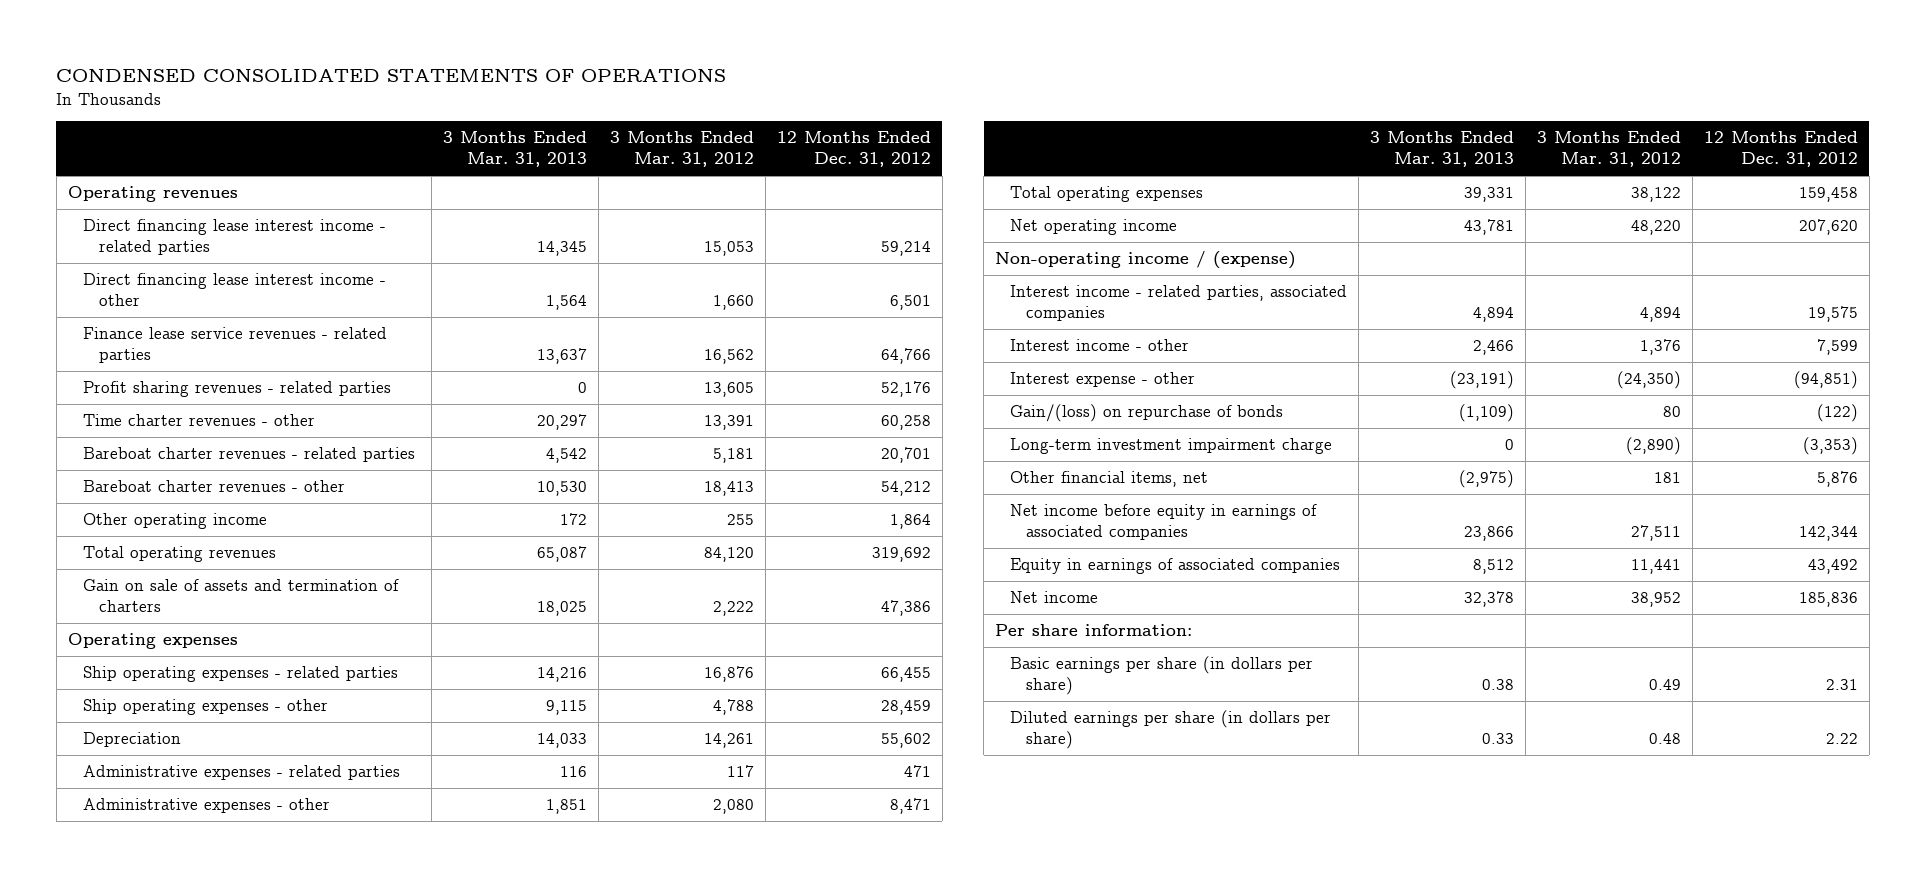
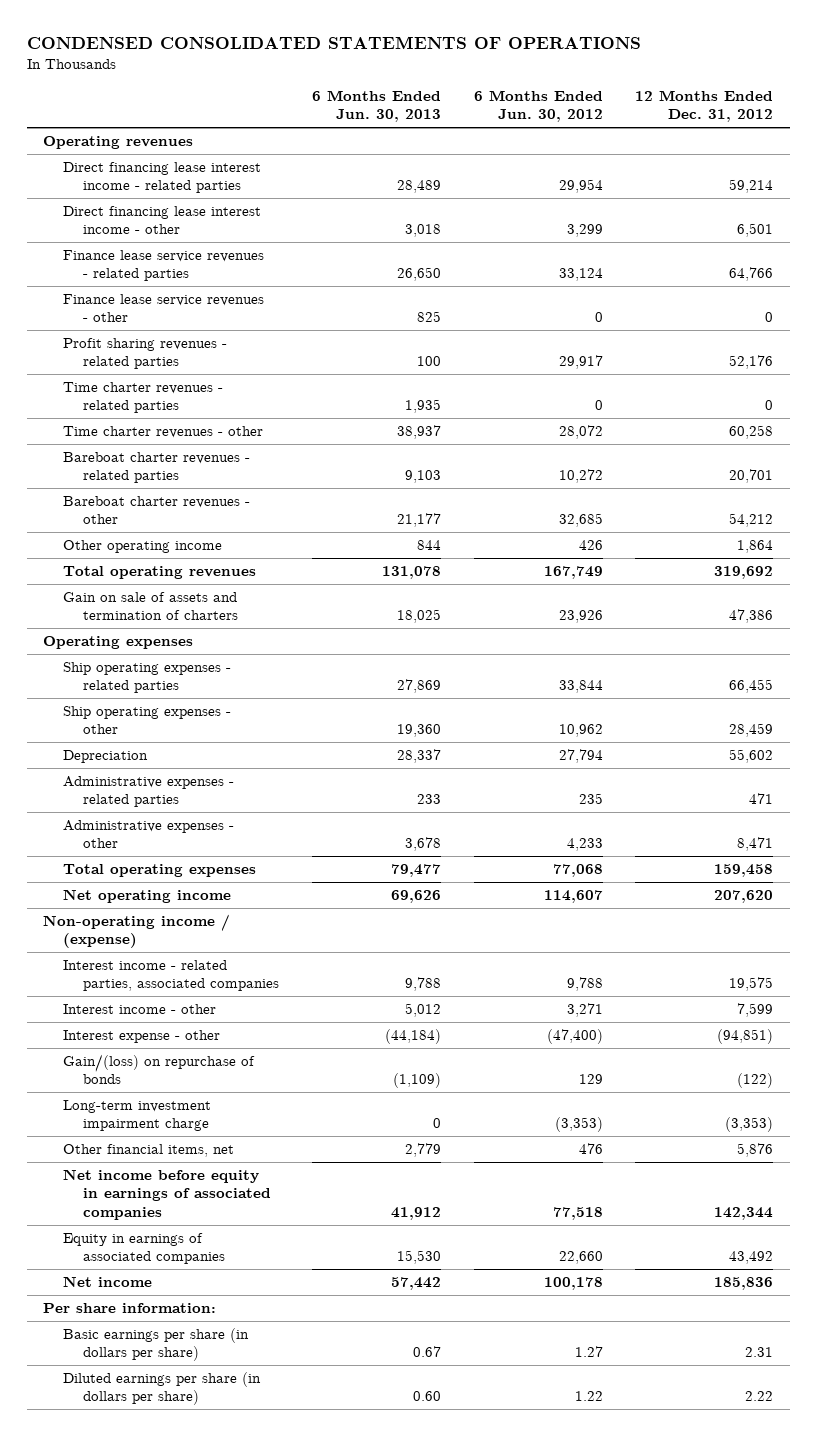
- | 3 Months Ended Mar. 31, 2013 | 3 Months Ended Mar. 31, 2012 | 12 Months Ended Dec. 31, 2012
+ | 6 Months Ended Jun. 30, 2013 | 6 Months Ended Jun. 30, 2012 | 12 Months Ended Dec. 31, 2012
+ Finance lease service revenues - other | 825 | 0 | 0
+ Time charter revenues - related parties | 1,935 | 0 | 0

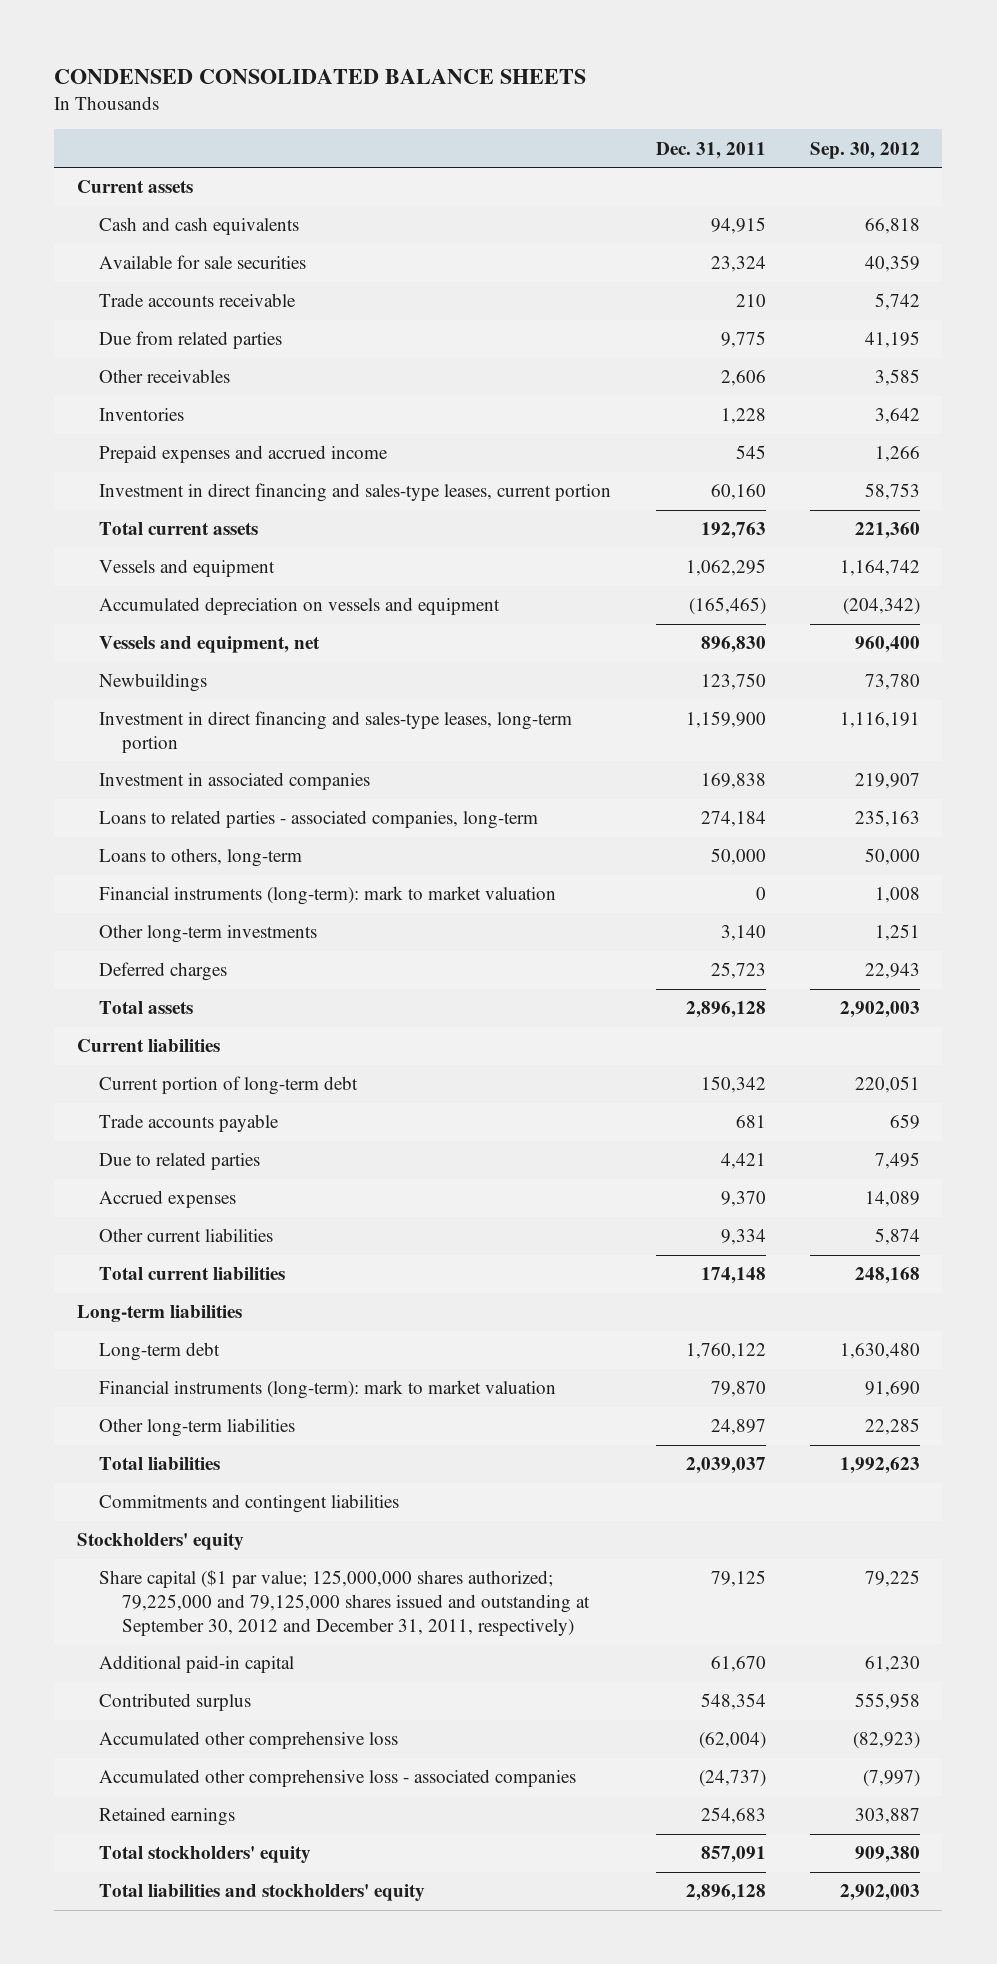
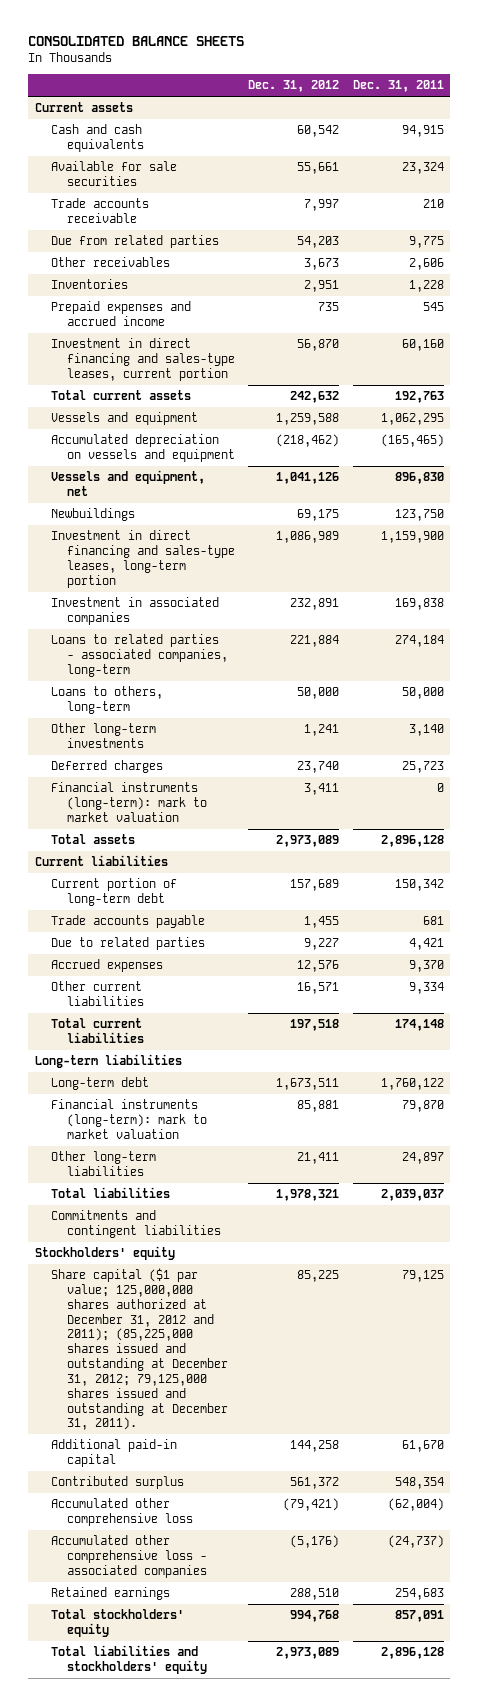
- CONDENSED CONSOLIDATED BALANCE SHEETS
+ CONSOLIDATED BALANCE SHEETS
- | Dec. 31, 2011 | Sep. 30, 2012
+ | Dec. 31, 2012 | Dec. 31, 2011
moved down: Financial instruments (long-term): mark to market valuation | 3,411 | 0
- Share capital ($1 par value; 125,000,000 shares authorized; 79,225,000 and 79,125,000 shares issued and outstanding at September 30, 2012 and December 31, 2011, respectively) | 79,125 | 79,225
+ Share capital ($1 par value; 125,000,000 shares authorized at December 31, 2012 and 2011); (85,225,000 shares issued and outstanding at December 31, 2012; 79,125,000 shares issued and outstanding at December 31, 2011). | 85,225 | 79,125

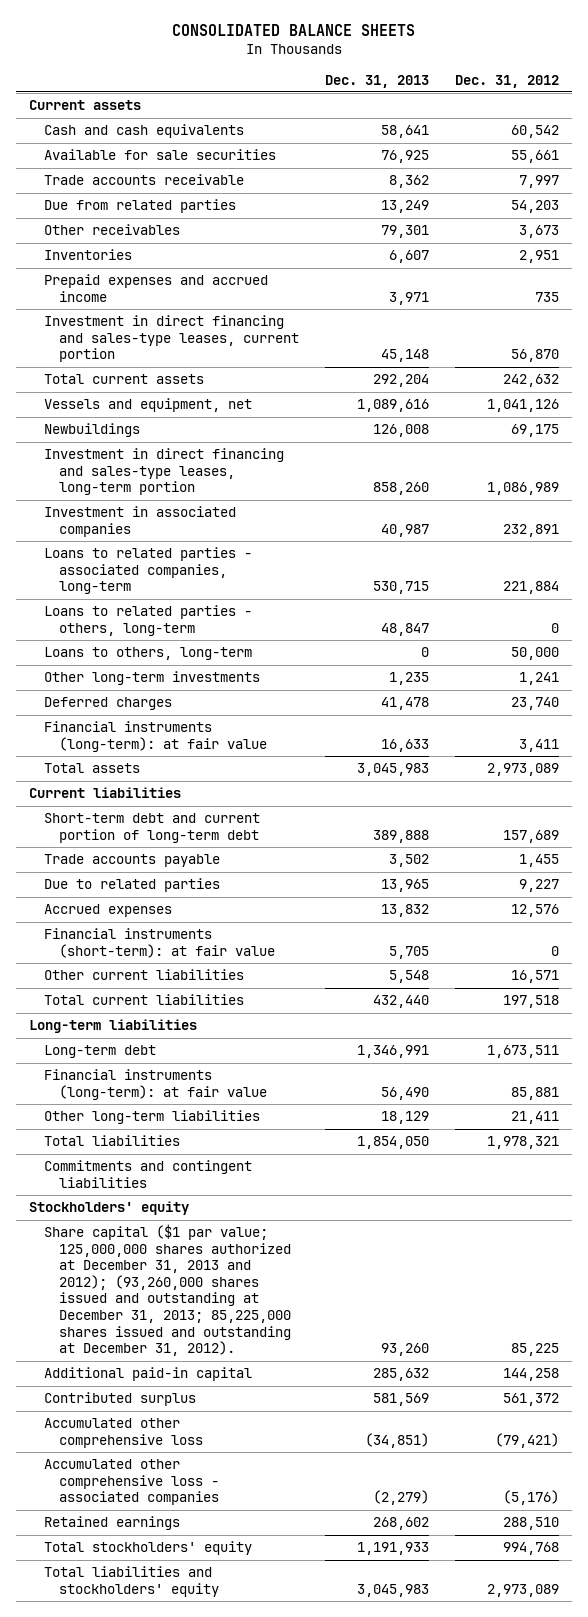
- | Dec. 31, 2012 | Dec. 31, 2011
+ | Dec. 31, 2013 | Dec. 31, 2012
- Vessels and equipment | 1,259,588 | 1,062,295
- Accumulated depreciation on vessels and equipment | (218,462) | (165,465)
+ Loans to related parties - others, long-term | 48,847 | 0
- Financial instruments (long-term): mark to market valuation | 3,411 | 0
+ Financial instruments (long-term): at fair value | 16,633 | 3,411
- Current portion of long-term debt | 157,689 | 150,342
+ Short-term debt and current portion of long-term debt | 389,888 | 157,689
+ Financial instruments (short-term): at fair value | 5,705 | 0
- Financial instruments (long-term): mark to market valuation | 85,881 | 79,870
+ Financial instruments (long-term): at fair value | 56,490 | 85,881
- Share capital ($1 par value; 125,000,000 shares authorized at December 31, 2012 and 2011); (85,225,000 shares issued and outstanding at December 31, 2012; 79,125,000 shares issued and outstanding at December 31, 2011). | 85,225 | 79,125
+ Share capital ($1 par value; 125,000,000 shares authorized at December 31, 2013 and 2012); (93,260,000 shares issued and outstanding at December 31, 2013; 85,225,000 shares issued and outstanding at December 31, 2012). | 93,260 | 85,225

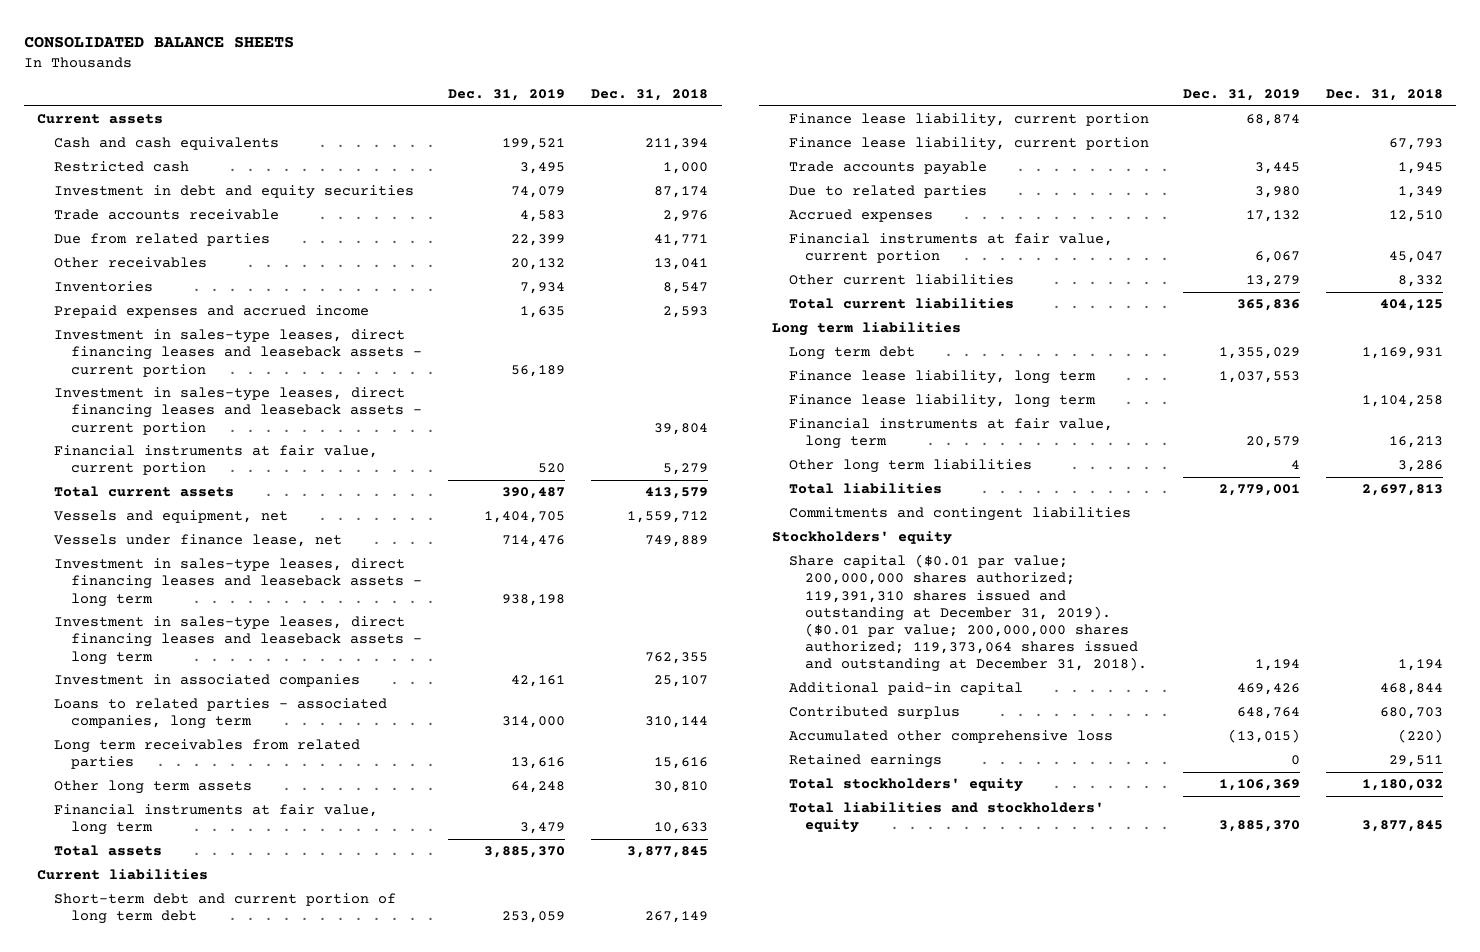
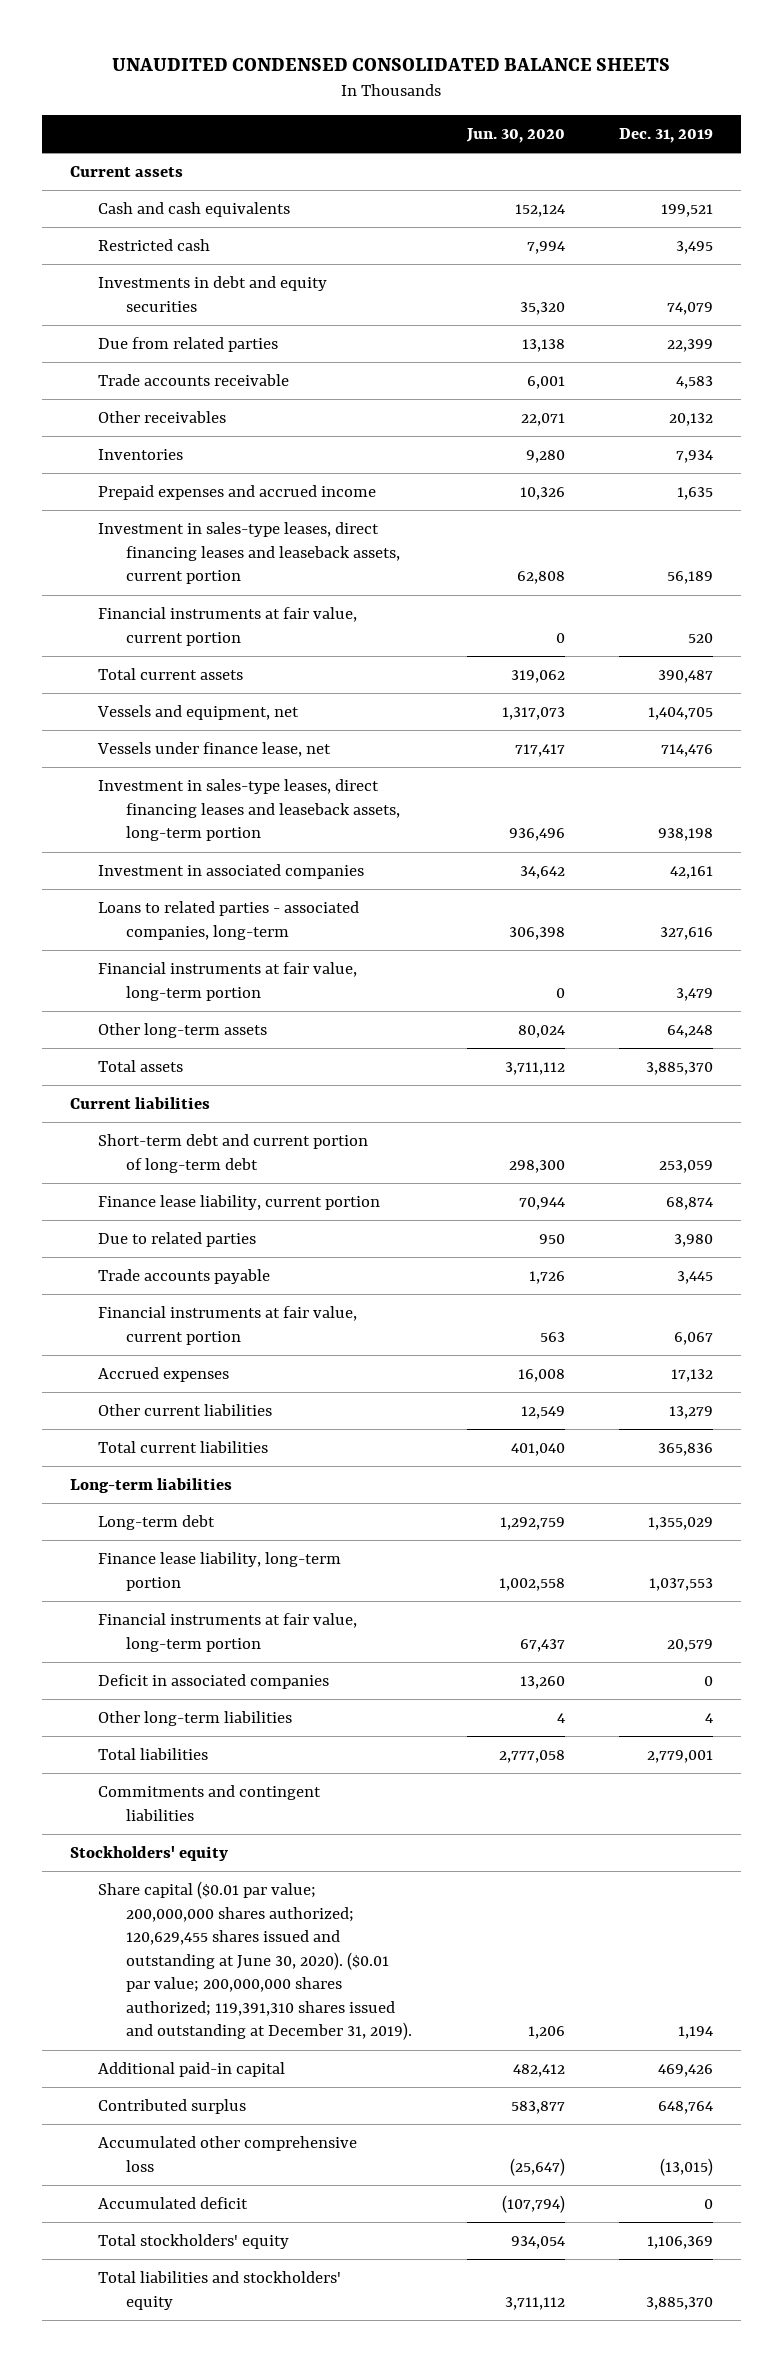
- CONSOLIDATED BALANCE SHEETS
+ UNAUDITED CONDENSED CONSOLIDATED BALANCE SHEETS
- | Dec. 31, 2019 | Dec. 31, 2018
+ | Jun. 30, 2020 | Dec. 31, 2019
- Investment in debt and equity securities | 74,079 | 87,174
+ Investments in debt and equity securities | 35,320 | 74,079
moved down: Trade accounts receivable | 6,001 | 4,583
- Investment in sales-type leases, direct financing leases and leaseback assets - current portion | 56,189 |
- Investment in sales-type leases, direct financing leases and leaseback assets - current portion | | 39,804
+ Investment in sales-type leases, direct financing leases and leaseback assets, current portion | 62,808 | 56,189
- Investment in sales-type leases, direct financing leases and leaseback assets - long term | 938,198 |
- Investment in sales-type leases, direct financing leases and leaseback assets - long term | | 762,355
+ Investment in sales-type leases, direct financing leases and leaseback assets, long-term portion | 936,496 | 938,198
- Loans to related parties - associated companies, long term | 314,000 | 310,144
- Long term receivables from related parties | 13,616 | 15,616
- Other long term assets | 64,248 | 30,810
- Financial instruments at fair value, long term | 3,479 | 10,633
+ Loans to related parties - associated companies, long-term | 306,398 | 327,616
+ Financial instruments at fair value, long-term portion | 0 | 3,479
+ Other long-term assets | 80,024 | 64,248
- Short-term debt and current portion of long term debt | 253,059 | 267,149
+ Short-term debt and current portion of long-term debt | 298,300 | 253,059
- Finance lease liability, current portion | | 67,793
moved down: Trade accounts payable | 1,726 | 3,445
moved down: Accrued expenses | 16,008 | 17,132
- Long term liabilities
- Long term debt | 1,355,029 | 1,169,931
- Finance lease liability, long term | 1,037,553 |
- Finance lease liability, long term | | 1,104,258
- Financial instruments at fair value, long term | 20,579 | 16,213
- Other long term liabilities | 4 | 3,286
+ Long-term liabilities
+ Long-term debt | 1,292,759 | 1,355,029
+ Finance lease liability, long-term portion | 1,002,558 | 1,037,553
+ Financial instruments at fair value, long-term portion | 67,437 | 20,579
+ Deficit in associated companies | 13,260 | 0
+ Other long-term liabilities | 4 | 4
- Share capital ($0.01 par value; 200,000,000 shares authorized; 119,391,310 shares issued and outstanding at December 31, 2019). ($0.01 par value; 200,000,000 shares authorized; 119,373,064 shares issued and outstanding at December 31, 2018). | 1,194 | 1,194
+ Share capital ($0.01 par value; 200,000,000 shares authorized; 120,629,455 shares issued and outstanding at June 30, 2020). ($0.01 par value; 200,000,000 shares authorized; 119,391,310 shares issued and outstanding at December 31, 2019). | 1,206 | 1,194
- Retained earnings | 0 | 29,511
+ Accumulated deficit | (107,794) | 0

